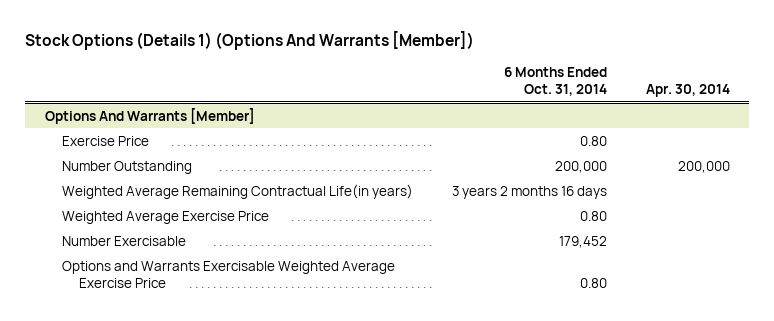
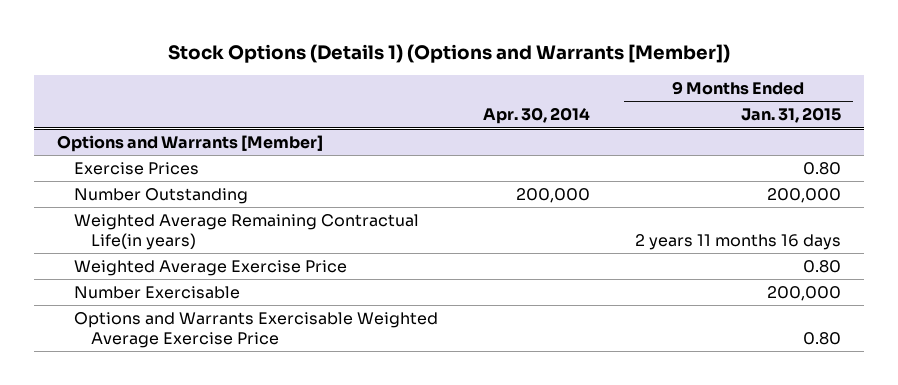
- Stock Options (Details 1) (Options And Warrants [Member])
+ Stock Options (Details 1) (Options and Warrants [Member])
- | 6 Months Ended Oct. 31, 2014 | Apr. 30, 2014
+ | Apr. 30, 2014 | 9 Months Ended Jan. 31, 2015
- Options And Warrants [Member]
- Exercise Price | 0.80 |
+ Options and Warrants [Member]
+ Exercise Prices | | 0.80

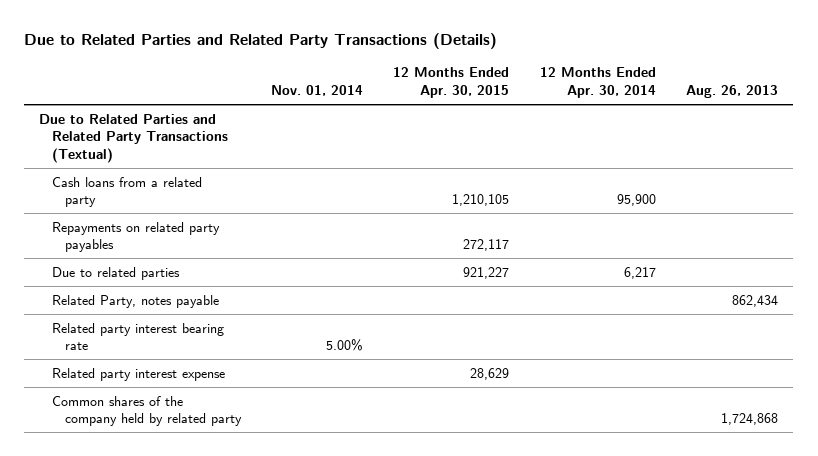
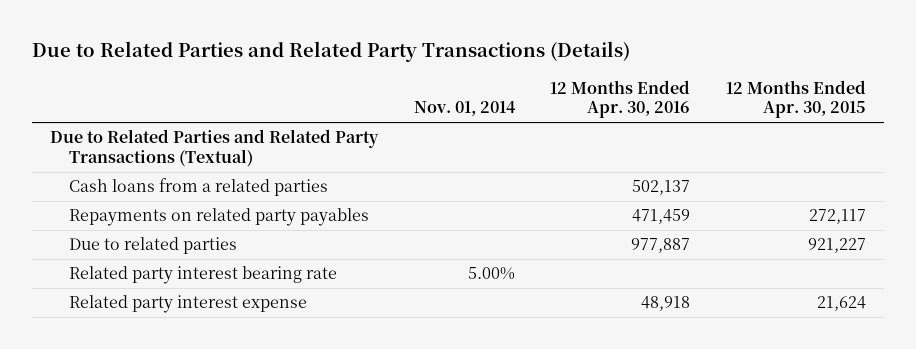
- | Nov. 01, 2014 | 12 Months Ended Apr. 30, 2015 | 12 Months Ended Apr. 30, 2014 | Aug. 26, 2013
+ | Nov. 01, 2014 | 12 Months Ended Apr. 30, 2016 | 12 Months Ended Apr. 30, 2015
- Cash loans from a related party | | 1,210,105 | 95,900 |
+ Cash loans from a related parties | | 502,137 |
- Related Party, notes payable | | | | 862,434
- Related party interest expense | | 28,629 | |
- Common shares of the company held by related party | | | | 1,724,868
+ Related party interest expense | | 48,918 | 21,624

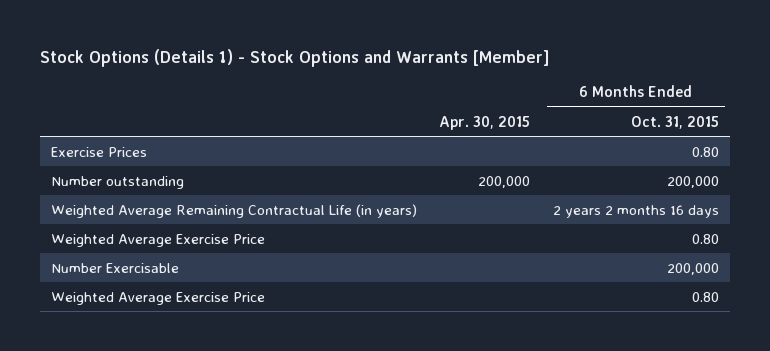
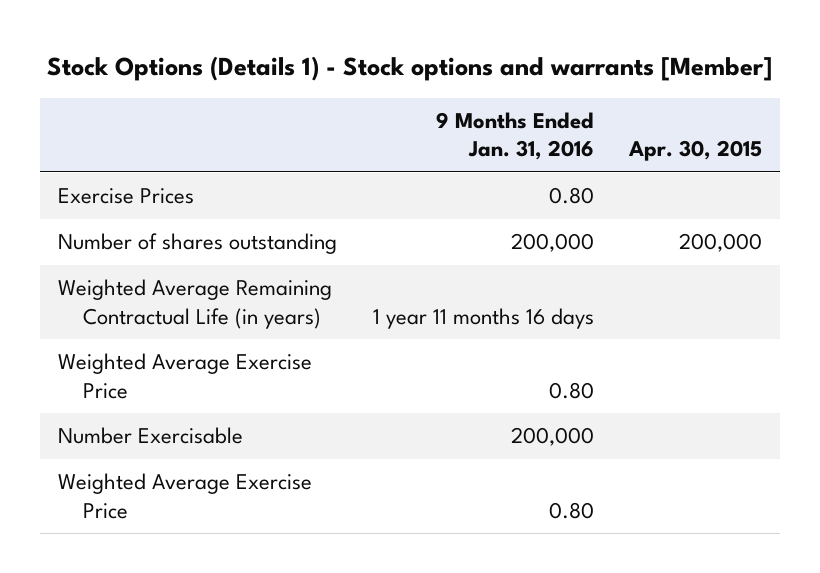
- Stock Options (Details 1) - Stock Options and Warrants [Member]
+ Stock Options (Details 1) - Stock options and warrants [Member]
- | Apr. 30, 2015 | 6 Months Ended Oct. 31, 2015
+ | 9 Months Ended Jan. 31, 2016 | Apr. 30, 2015
- Number outstanding | 200,000 | 200,000
+ Number of shares outstanding | 200,000 | 200,000

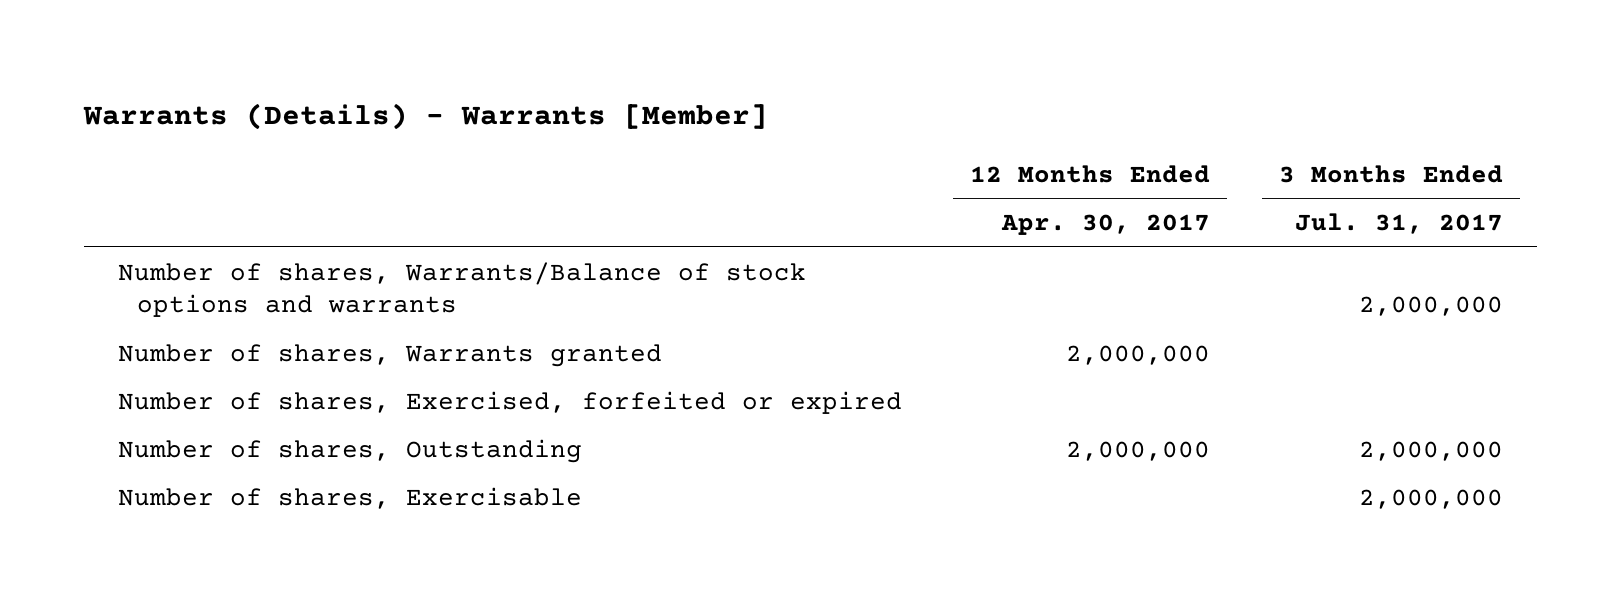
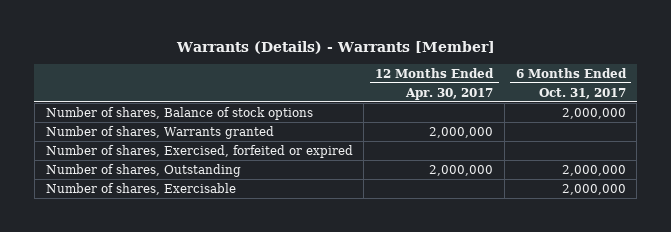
- | 12 Months Ended Apr. 30, 2017 | 3 Months Ended Jul. 31, 2017
+ | 12 Months Ended Apr. 30, 2017 | 6 Months Ended Oct. 31, 2017
- Number of shares, Warrants/Balance of stock options and warrants | | 2,000,000
+ Number of shares, Balance of stock options | | 2,000,000

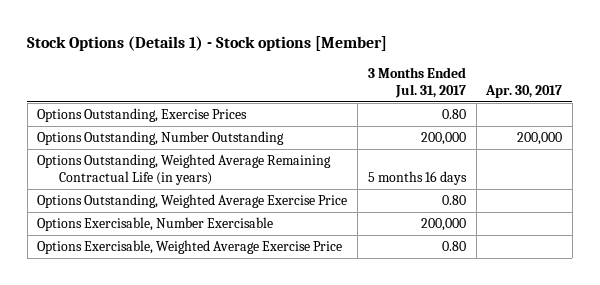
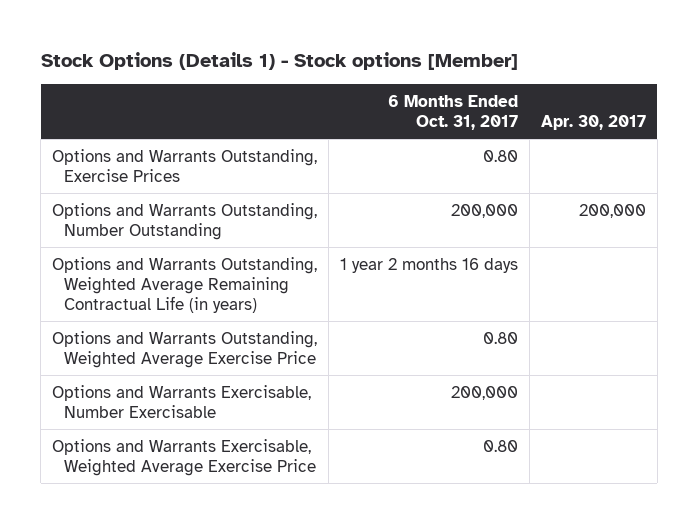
- | 3 Months Ended Jul. 31, 2017 | Apr. 30, 2017
+ | 6 Months Ended Oct. 31, 2017 | Apr. 30, 2017
- Options Outstanding, Exercise Prices | 0.80 |
- Options Outstanding, Number Outstanding | 200,000 | 200,000
- Options Outstanding, Weighted Average Remaining Contractual Life (in years) | 5 months 16 days |
- Options Outstanding, Weighted Average Exercise Price | 0.80 |
- Options Exercisable, Number Exercisable | 200,000 |
- Options Exercisable, Weighted Average Exercise Price | 0.80 |
+ Options and Warrants Outstanding, Exercise Prices | 0.80 |
+ Options and Warrants Outstanding, Number Outstanding | 200,000 | 200,000
+ Options and Warrants Outstanding, Weighted Average Remaining Contractual Life (in years) | 1 year 2 months 16 days |
+ Options and Warrants Outstanding, Weighted Average Exercise Price | 0.80 |
+ Options and Warrants Exercisable, Number Exercisable | 200,000 |
+ Options and Warrants Exercisable, Weighted Average Exercise Price | 0.80 |

